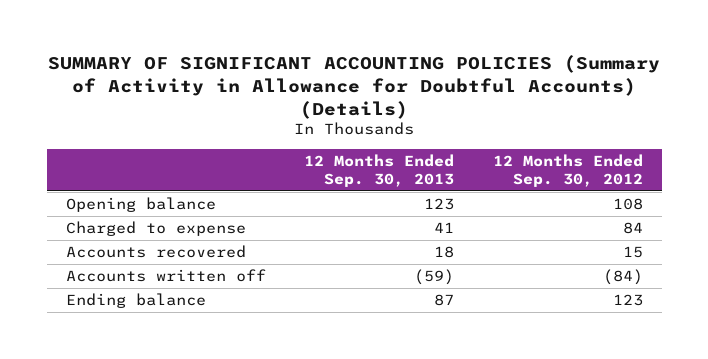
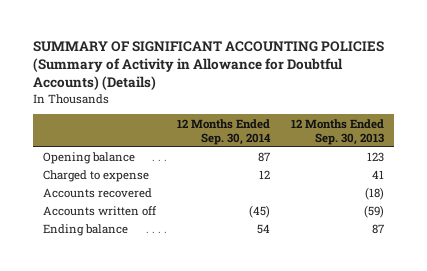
- | 12 Months Ended Sep. 30, 2013 | 12 Months Ended Sep. 30, 2012
+ | 12 Months Ended Sep. 30, 2014 | 12 Months Ended Sep. 30, 2013
- Accounts recovered | 18 | 15
+ Accounts recovered | | (18)

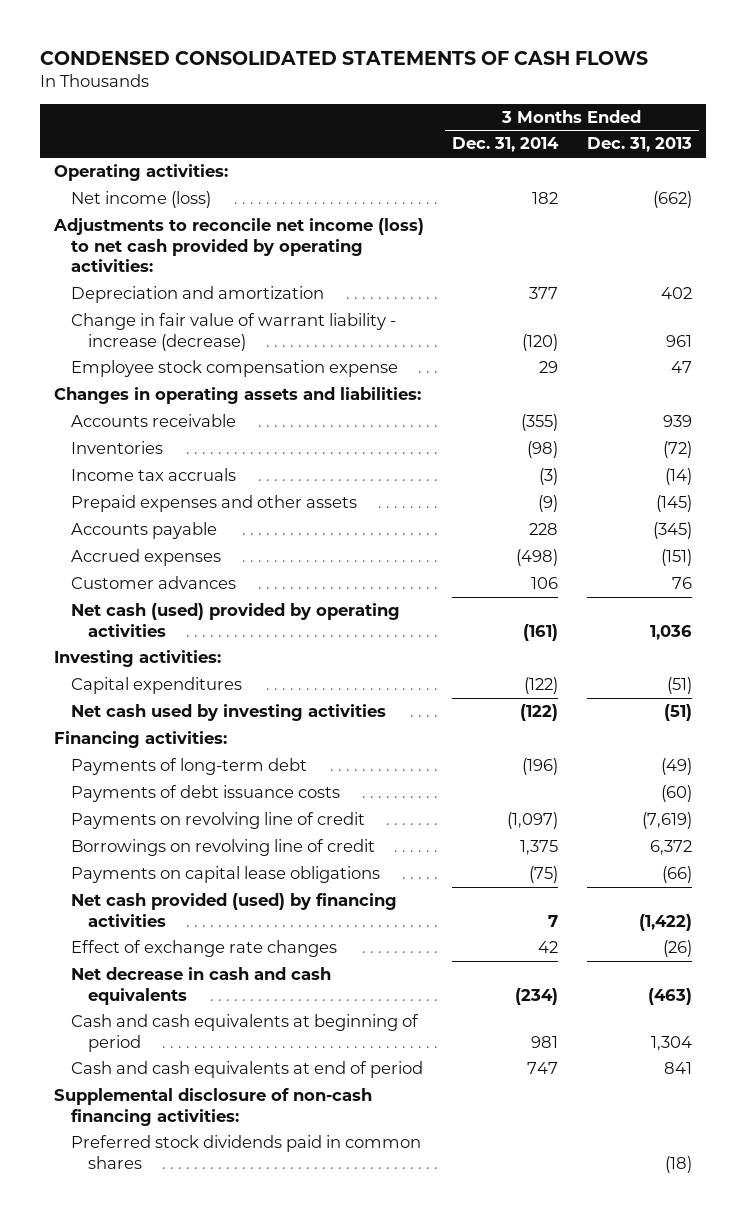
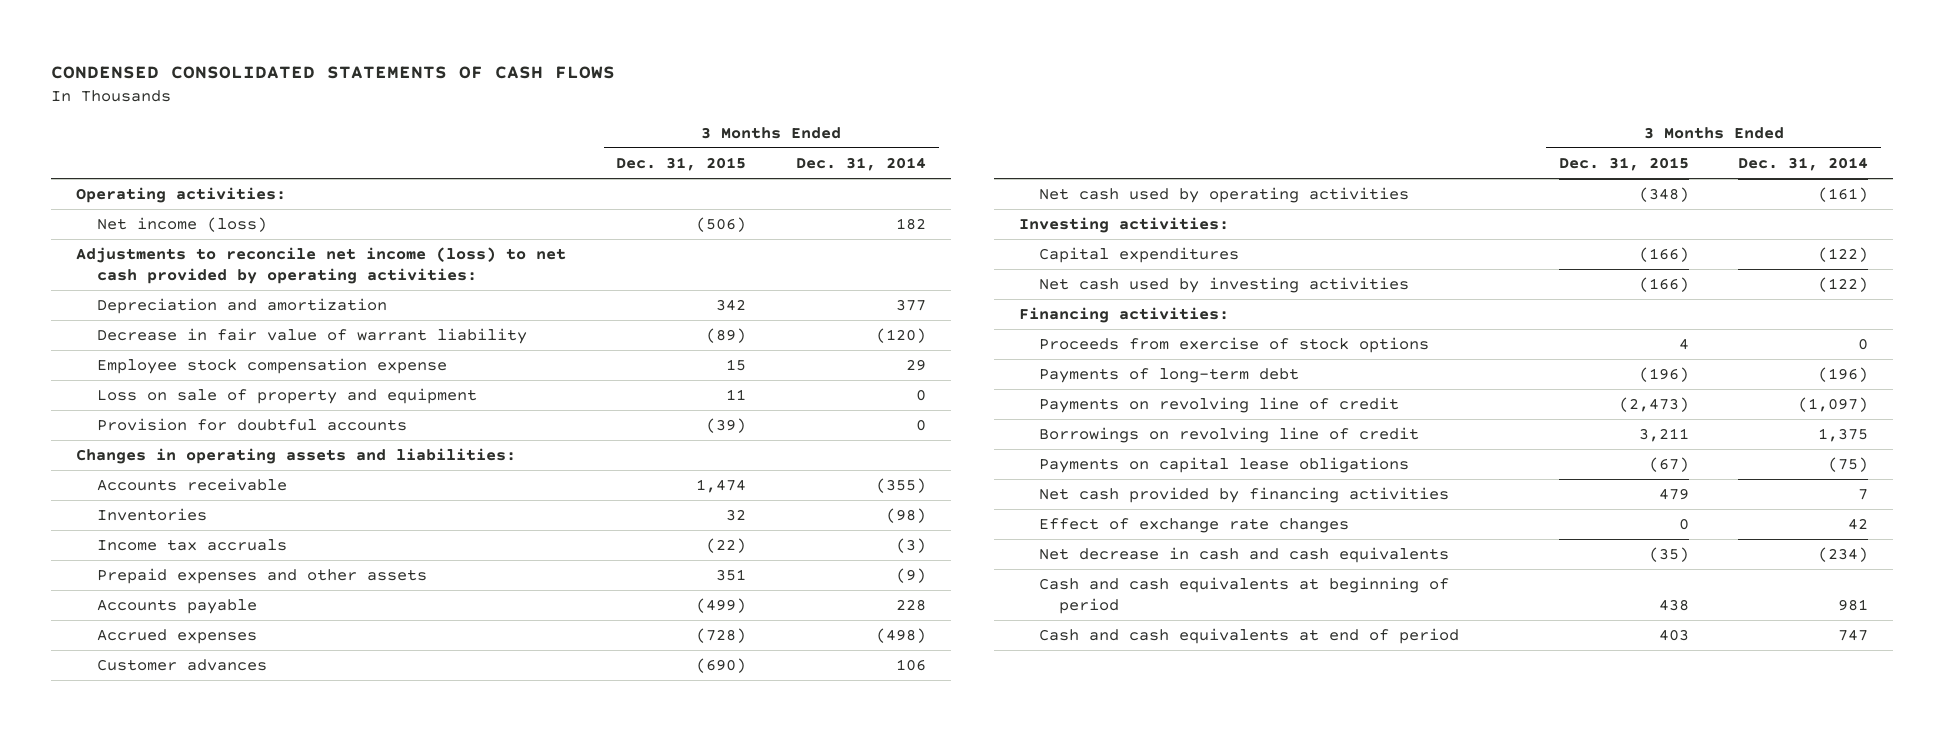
- | 3 Months Ended Dec. 31, 2014 | 3 Months Ended Dec. 31, 2013
+ | 3 Months Ended Dec. 31, 2015 | 3 Months Ended Dec. 31, 2014
- Change in fair value of warrant liability - increase (decrease) | (120) | 961
+ Decrease in fair value of warrant liability | (89) | (120)
+ Loss on sale of property and equipment | 11 | 0
+ Provision for doubtful accounts | (39) | 0
- Net cash (used) provided by operating activities | (161) | 1,036
+ Net cash used by operating activities | (348) | (161)
+ Proceeds from exercise of stock options | 4 | 0
- Payments of debt issuance costs | | (60)
- Net cash provided (used) by financing activities | 7 | (1,422)
+ Net cash provided by financing activities | 479 | 7
- Supplemental disclosure of non-cash financing activities:
- Preferred stock dividends paid in common shares | | (18)

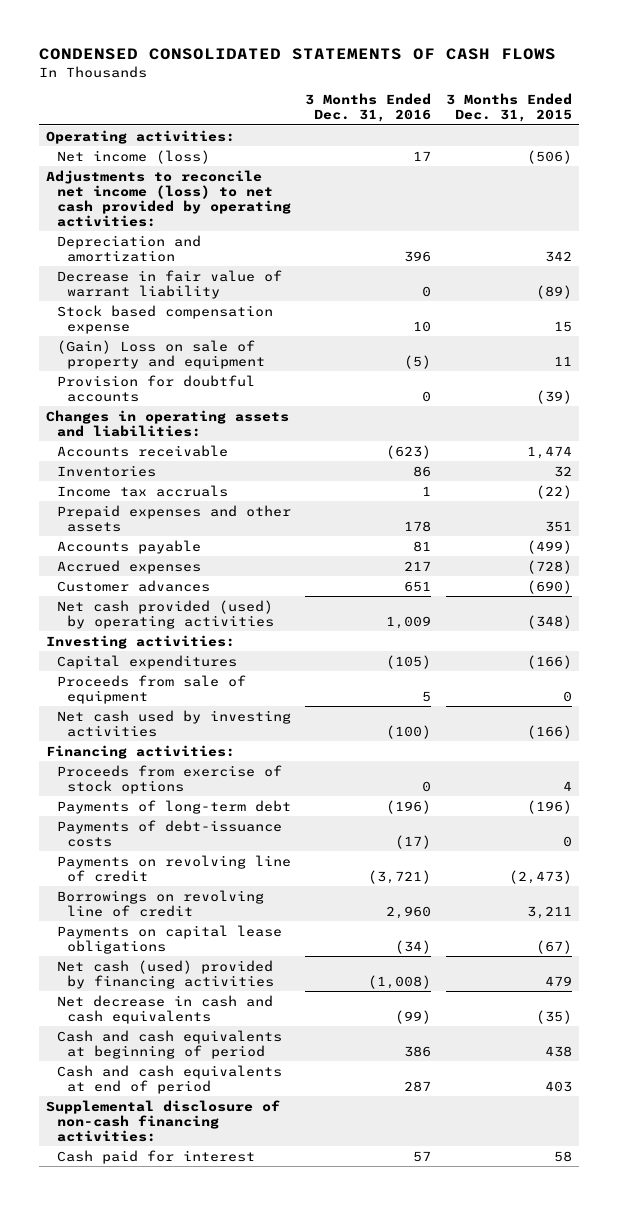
- | 3 Months Ended Dec. 31, 2015 | 3 Months Ended Dec. 31, 2014
+ | 3 Months Ended Dec. 31, 2016 | 3 Months Ended Dec. 31, 2015
- Employee stock compensation expense | 15 | 29
- Loss on sale of property and equipment | 11 | 0
+ Stock based compensation expense | 10 | 15
+ (Gain) Loss on sale of property and equipment | (5) | 11
- Net cash used by operating activities | (348) | (161)
+ Net cash provided (used) by operating activities | 1,009 | (348)
+ Proceeds from sale of equipment | 5 | 0
+ Payments of debt-issuance costs | (17) | 0
- Net cash provided by financing activities | 479 | 7
- Effect of exchange rate changes | 0 | 42
+ Net cash (used) provided by financing activities | (1,008) | 479
+ Supplemental disclosure of non-cash financing activities:
+ Cash paid for interest | 57 | 58

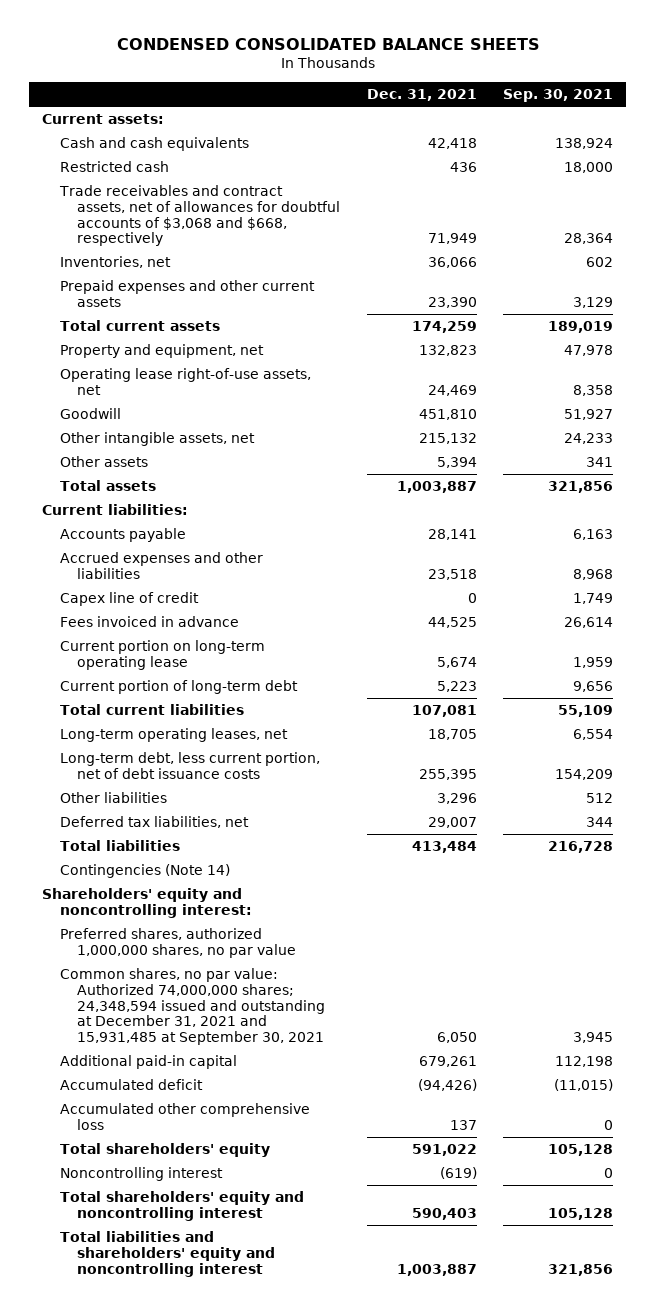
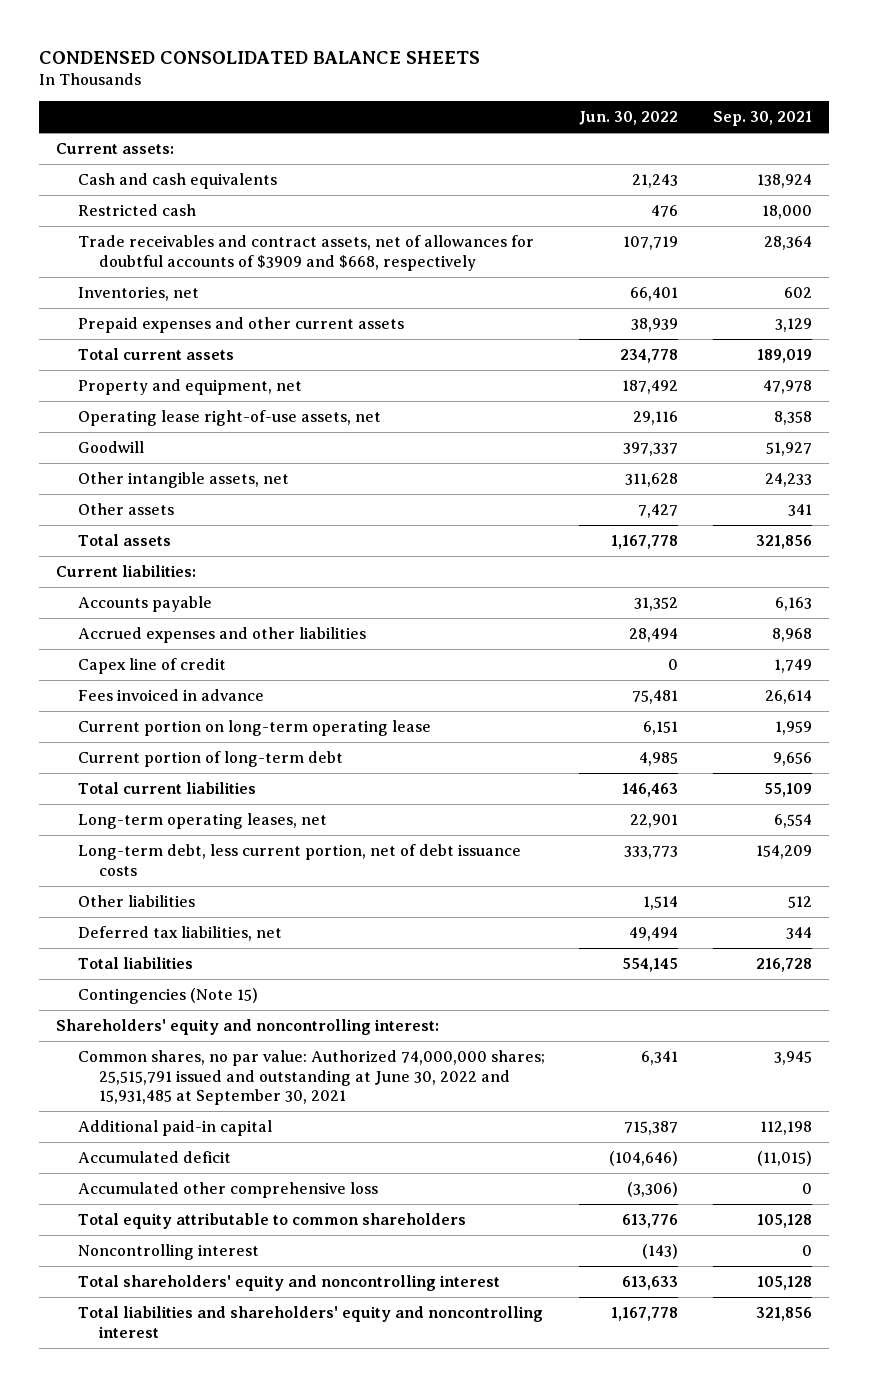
- | Dec. 31, 2021 | Sep. 30, 2021
+ | Jun. 30, 2022 | Sep. 30, 2021
- Trade receivables and contract assets, net of allowances for doubtful accounts of $3,068 and $668, respectively | 71,949 | 28,364
+ Trade receivables and contract assets, net of allowances for doubtful accounts of $3909 and $668, respectively | 107,719 | 28,364
- Contingencies (Note 14)
+ Contingencies (Note 15)
- Preferred shares, authorized 1,000,000 shares, no par value
- Common shares, no par value: Authorized 74,000,000 shares; 24,348,594 issued and outstanding at December 31, 2021 and 15,931,485 at September 30, 2021 | 6,050 | 3,945
+ Common shares, no par value: Authorized 74,000,000 shares; 25,515,791 issued and outstanding at June 30, 2022 and 15,931,485 at September 30, 2021 | 6,341 | 3,945
- Total shareholders' equity | 591,022 | 105,128
+ Total equity attributable to common shareholders | 613,776 | 105,128

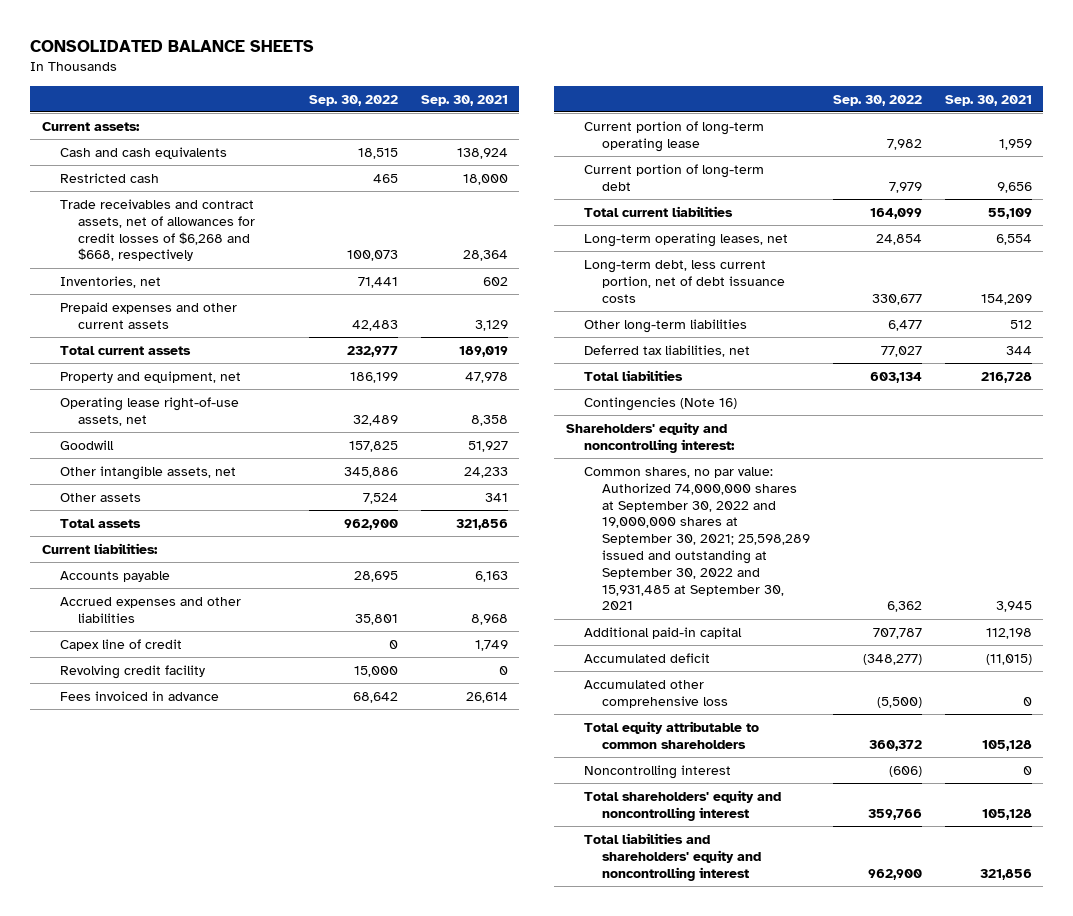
- CONDENSED CONSOLIDATED BALANCE SHEETS
+ CONSOLIDATED BALANCE SHEETS
- | Jun. 30, 2022 | Sep. 30, 2021
+ | Sep. 30, 2022 | Sep. 30, 2021
- Trade receivables and contract assets, net of allowances for doubtful accounts of $3909 and $668, respectively | 107,719 | 28,364
+ Trade receivables and contract assets, net of allowances for credit losses of $6,268 and $668, respectively | 100,073 | 28,364
+ Revolving credit facility | 15,000 | 0
- Current portion on long-term operating lease | 6,151 | 1,959
+ Current portion of long-term operating lease | 7,982 | 1,959
- Other liabilities | 1,514 | 512
+ Other long-term liabilities | 6,477 | 512
- Contingencies (Note 15)
+ Contingencies (Note 16)
- Common shares, no par value: Authorized 74,000,000 shares; 25,515,791 issued and outstanding at June 30, 2022 and 15,931,485 at September 30, 2021 | 6,341 | 3,945
+ Common shares, no par value: Authorized 74,000,000 shares at September 30, 2022 and 19,000,000 shares at September 30, 2021; 25,598,289 issued and outstanding at September 30, 2022 and 15,931,485 at September 30, 2021 | 6,362 | 3,945

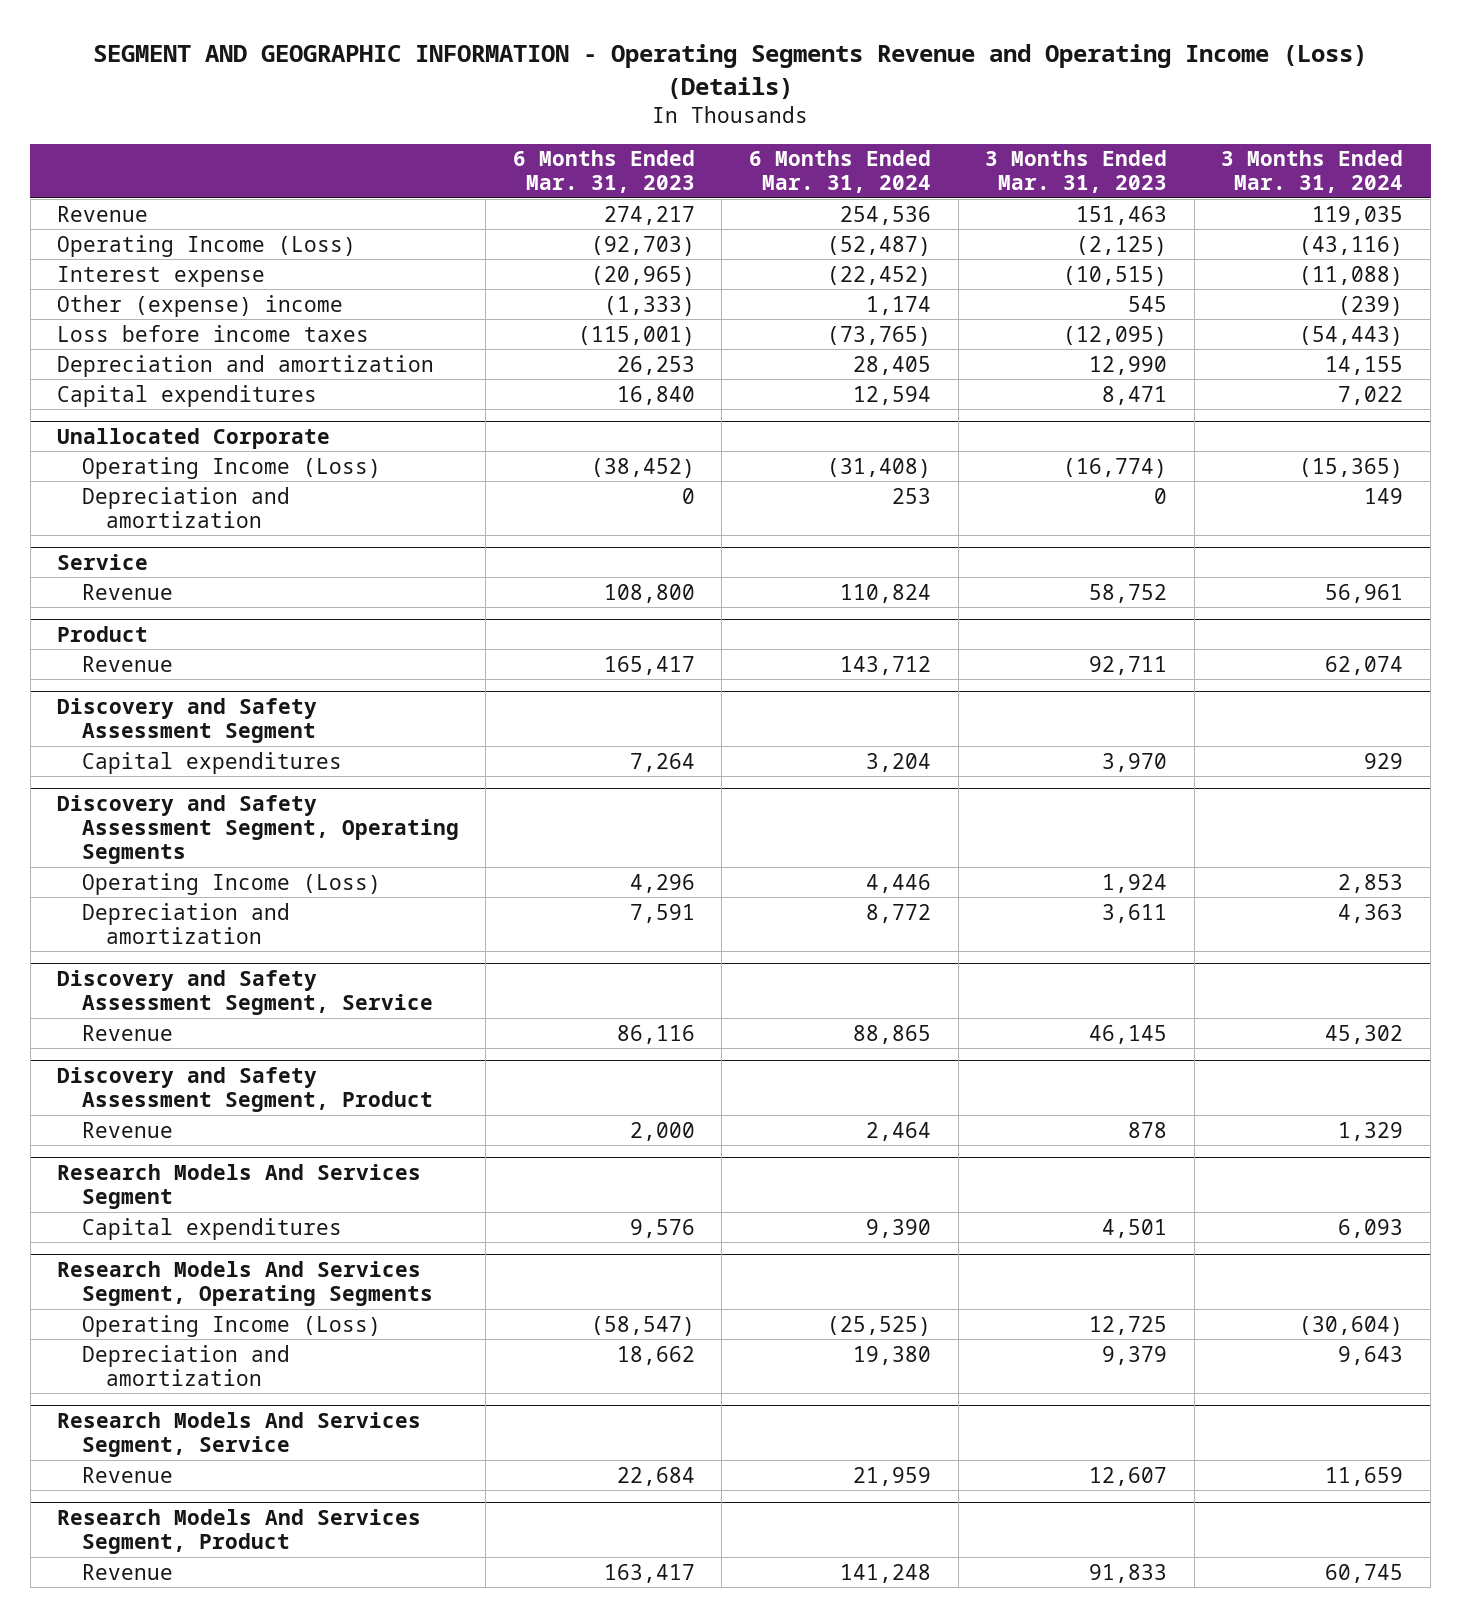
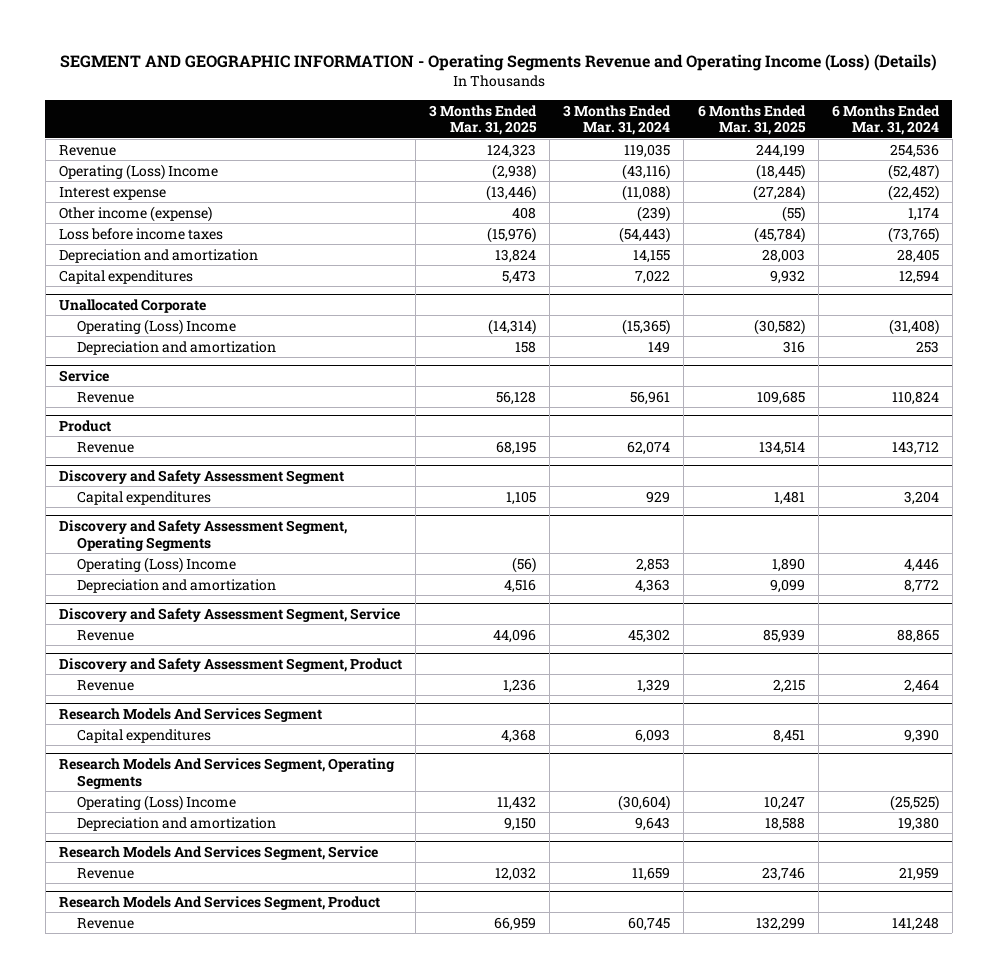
- | 6 Months Ended Mar. 31, 2023 | 6 Months Ended Mar. 31, 2024 | 3 Months Ended Mar. 31, 2023 | 3 Months Ended Mar. 31, 2024
+ | 3 Months Ended Mar. 31, 2025 | 3 Months Ended Mar. 31, 2024 | 6 Months Ended Mar. 31, 2025 | 6 Months Ended Mar. 31, 2024
- Operating Income (Loss) | (92,703) | (52,487) | (2,125) | (43,116)
+ Operating (Loss) Income | (2,938) | (43,116) | (18,445) | (52,487)
- Other (expense) income | (1,333) | 1,174 | 545 | (239)
+ Other income (expense) | 408 | (239) | (55) | 1,174
@ Unallocated Corporate
- Operating Income (Loss) | (38,452) | (31,408) | (16,774) | (15,365)
+ Operating (Loss) Income | (14,314) | (15,365) | (30,582) | (31,408)
@ Discovery and Safety Assessment Segment, Operating Segments
- Operating Income (Loss) | 4,296 | 4,446 | 1,924 | 2,853
+ Operating (Loss) Income | (56) | 2,853 | 1,890 | 4,446
@ Research Models And Services Segment, Operating Segments
- Operating Income (Loss) | (58,547) | (25,525) | 12,725 | (30,604)
+ Operating (Loss) Income | 11,432 | (30,604) | 10,247 | (25,525)

